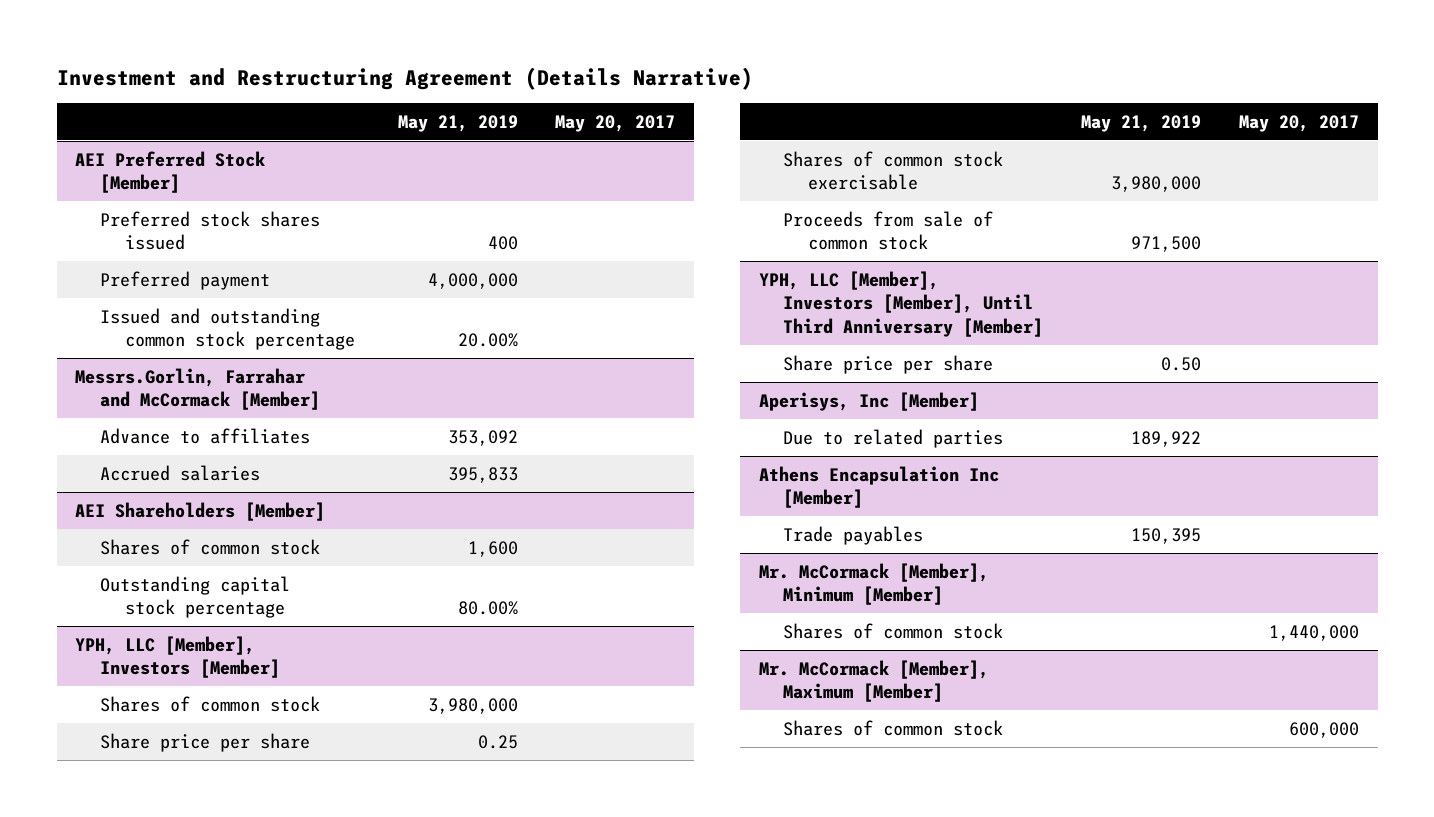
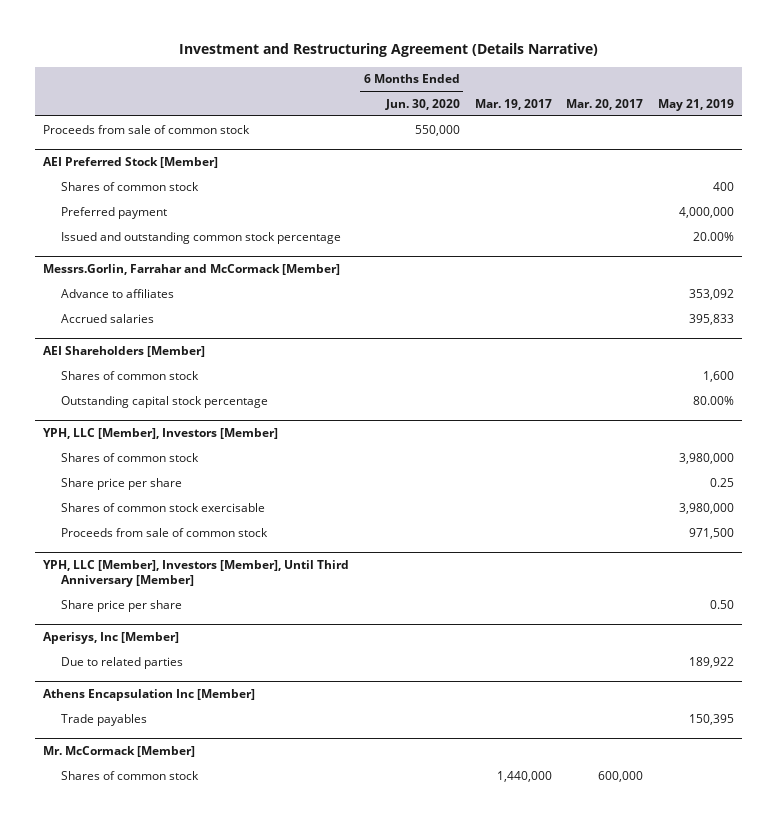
- | May 21, 2019 | May 20, 2017
+ | 6 Months Ended Jun. 30, 2020 | Mar. 19, 2017 | Mar. 20, 2017 | May 21, 2019
+ Proceeds from sale of common stock | 550,000 | | |
@ AEI Preferred Stock [Member]
- Preferred stock shares issued | 400 |
+ Shares of common stock | | | | 400
- Mr. McCormack [Member], Minimum [Member]
- Shares of common stock | | 1,440,000
- Mr. McCormack [Member], Maximum [Member]
+ Mr. McCormack [Member]

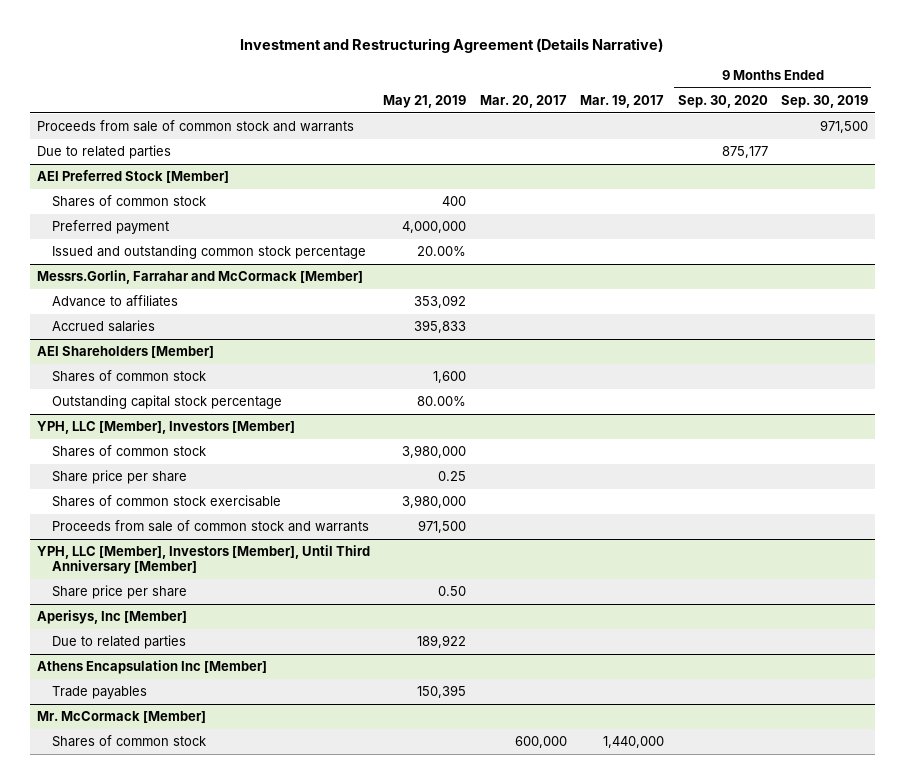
- | 6 Months Ended Jun. 30, 2020 | Mar. 19, 2017 | Mar. 20, 2017 | May 21, 2019
+ | May 21, 2019 | Mar. 20, 2017 | Mar. 19, 2017 | 9 Months Ended Sep. 30, 2020 | 9 Months Ended Sep. 30, 2019
- Proceeds from sale of common stock | 550,000 | | |
+ Proceeds from sale of common stock and warrants | | | | | 971,500
+ Due to related parties | | | | 875,177 |
@ YPH, LLC [Member], Investors [Member]
- Proceeds from sale of common stock | | | | 971,500
+ Proceeds from sale of common stock and warrants | 971,500 | | | |

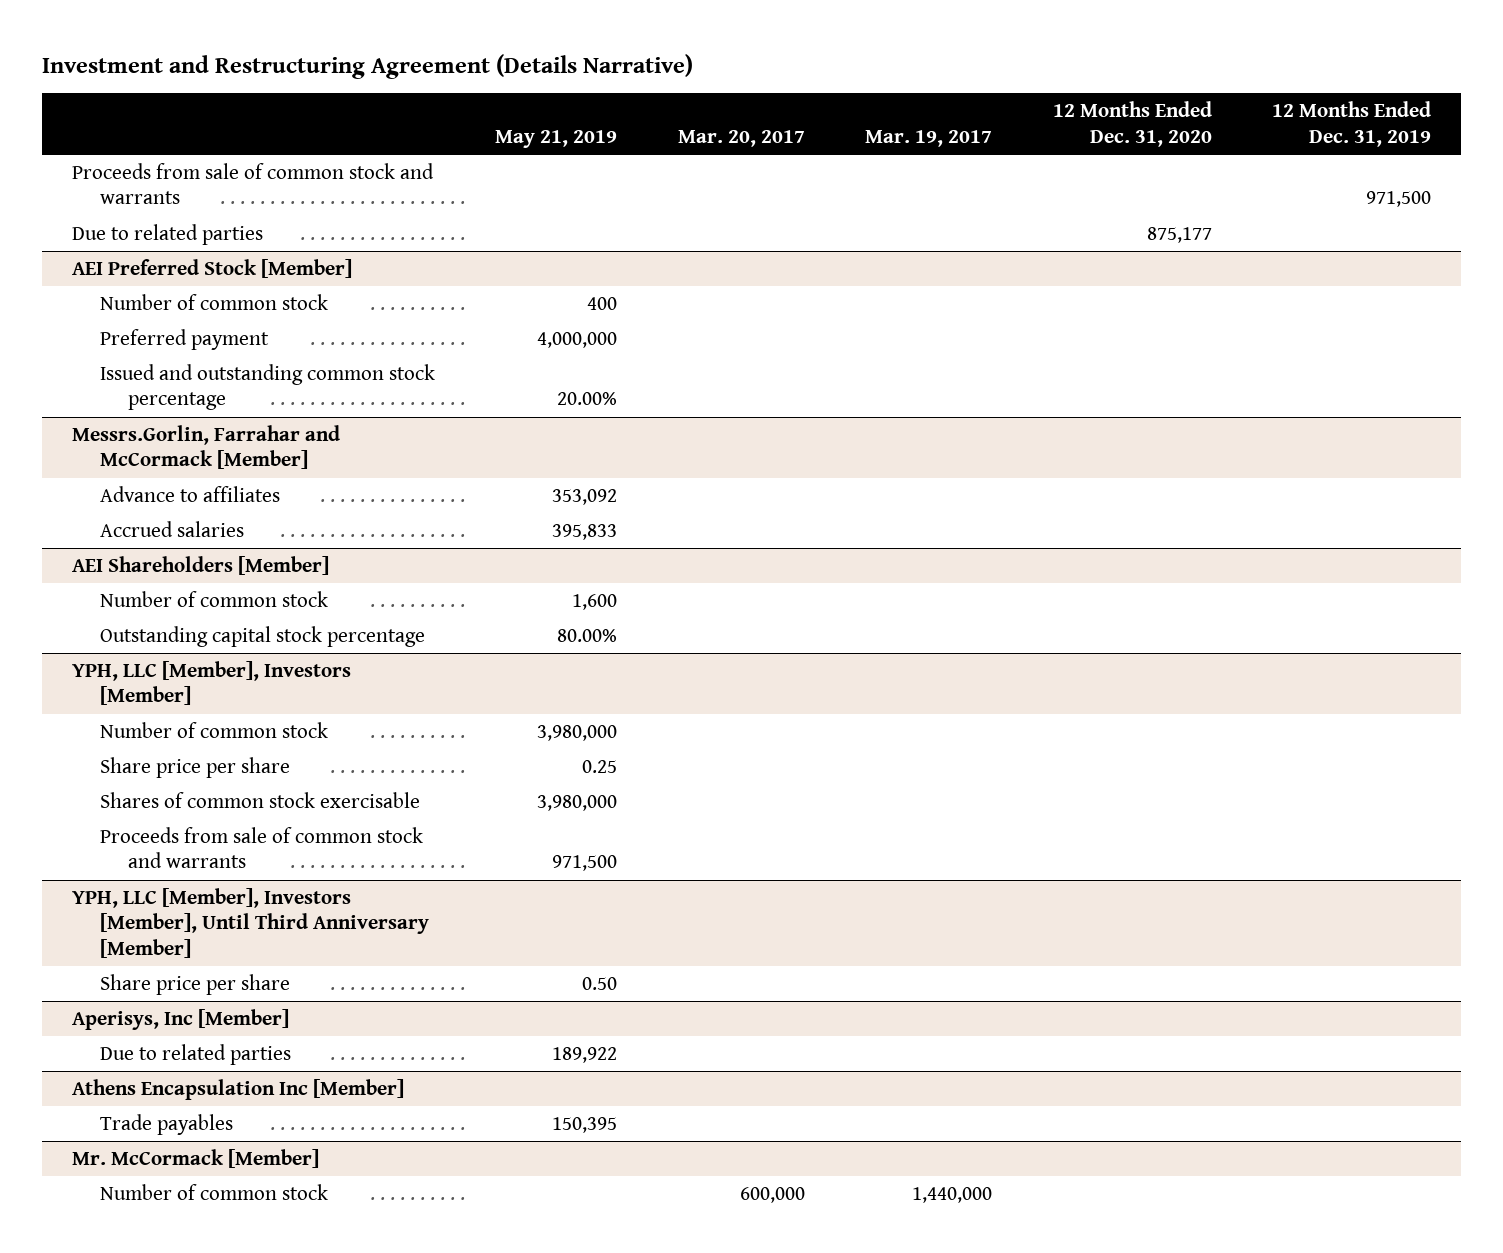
- | May 21, 2019 | Mar. 20, 2017 | Mar. 19, 2017 | 9 Months Ended Sep. 30, 2020 | 9 Months Ended Sep. 30, 2019
+ | May 21, 2019 | Mar. 20, 2017 | Mar. 19, 2017 | 12 Months Ended Dec. 31, 2020 | 12 Months Ended Dec. 31, 2019
@ AEI Preferred Stock [Member]
- Shares of common stock | 400 | | | |
+ Number of common stock | 400 | | | |
@ AEI Shareholders [Member]
- Shares of common stock | 1,600 | | | |
+ Number of common stock | 1,600 | | | |
@ YPH, LLC [Member], Investors [Member]
- Shares of common stock | 3,980,000 | | | |
+ Number of common stock | 3,980,000 | | | |
@ Mr. McCormack [Member]
- Shares of common stock | | 600,000 | 1,440,000 | |
+ Number of common stock | | 600,000 | 1,440,000 | |

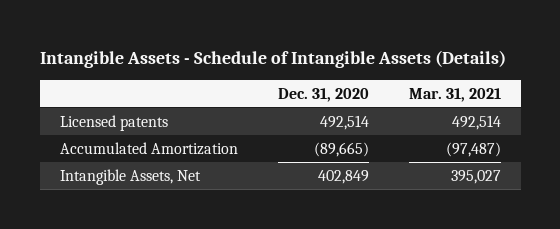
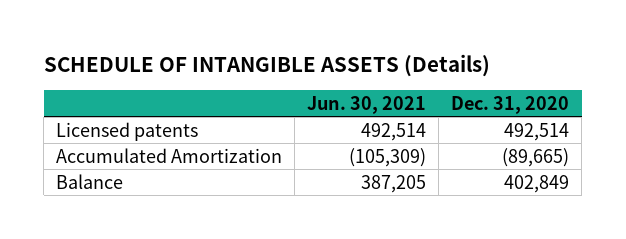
- Intangible Assets - Schedule of Intangible Assets (Details)
+ SCHEDULE OF INTANGIBLE ASSETS (Details)
- | Dec. 31, 2020 | Mar. 31, 2021
+ | Jun. 30, 2021 | Dec. 31, 2020
- Intangible Assets, Net | 402,849 | 395,027
+ Balance | 387,205 | 402,849

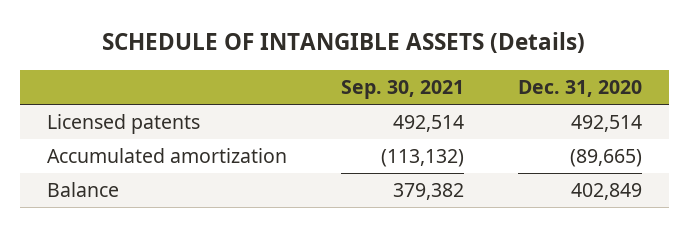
- | Jun. 30, 2021 | Dec. 31, 2020
+ | Sep. 30, 2021 | Dec. 31, 2020
- Accumulated Amortization | (105,309) | (89,665)
+ Accumulated amortization | (113,132) | (89,665)

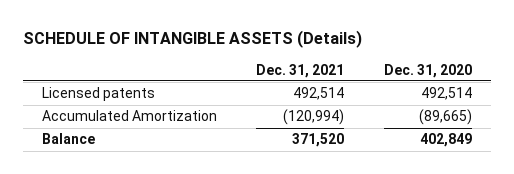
- | Sep. 30, 2021 | Dec. 31, 2020
+ | Dec. 31, 2021 | Dec. 31, 2020
- Accumulated amortization | (113,132) | (89,665)
+ Accumulated Amortization | (120,994) | (89,665)

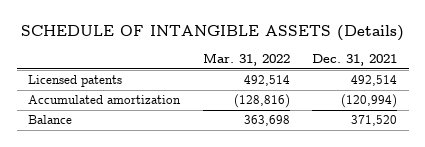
- | Dec. 31, 2021 | Dec. 31, 2020
+ | Mar. 31, 2022 | Dec. 31, 2021
- Accumulated Amortization | (120,994) | (89,665)
+ Accumulated amortization | (128,816) | (120,994)

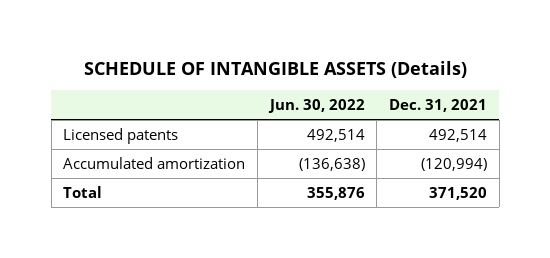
- | Mar. 31, 2022 | Dec. 31, 2021
+ | Jun. 30, 2022 | Dec. 31, 2021
- Balance | 363,698 | 371,520
+ Total | 355,876 | 371,520

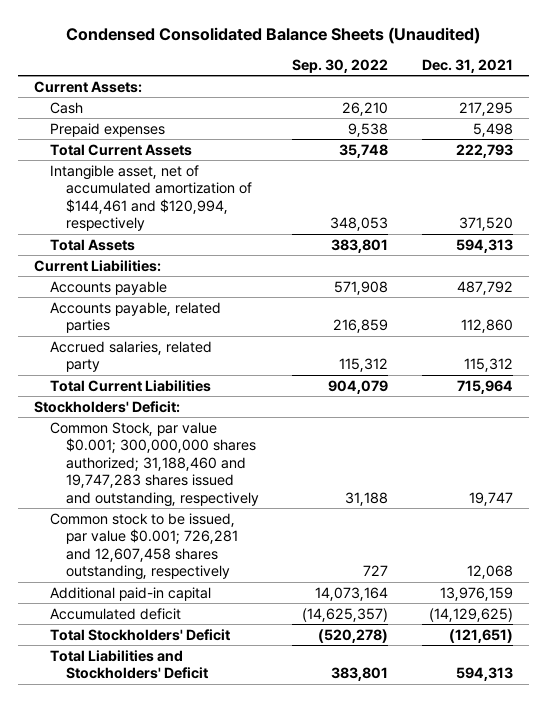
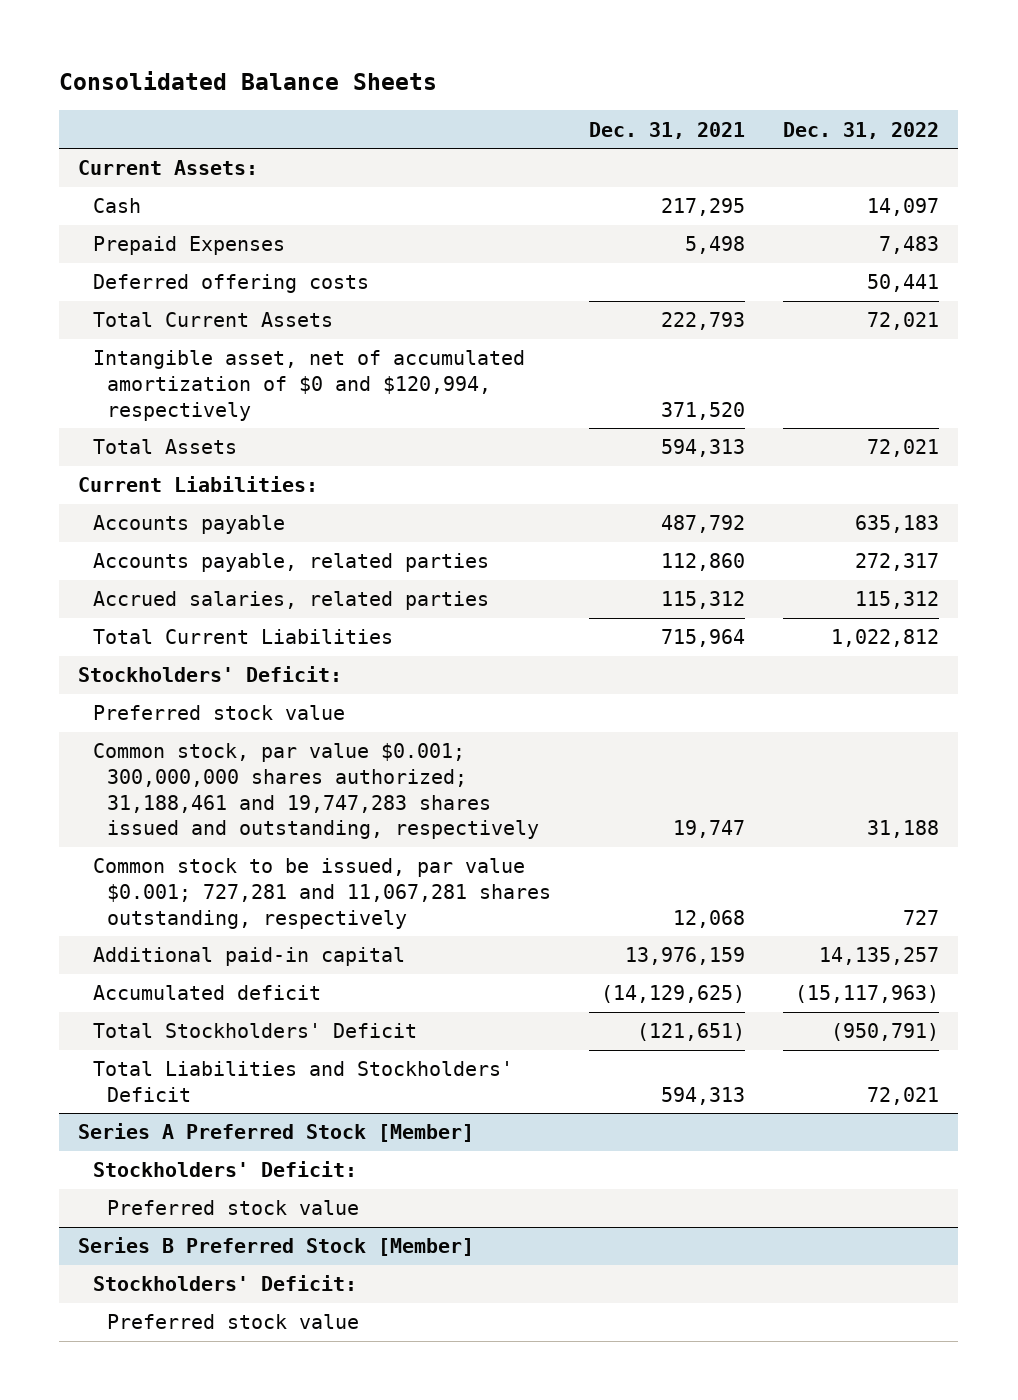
- Condensed Consolidated Balance Sheets (Unaudited)
+ Consolidated Balance Sheets
- | Sep. 30, 2022 | Dec. 31, 2021
+ | Dec. 31, 2021 | Dec. 31, 2022
- Prepaid expenses | 9,538 | 5,498
+ Prepaid Expenses | 5,498 | 7,483
+ Deferred offering costs | | 50,441
- Intangible asset, net of accumulated amortization of $144,461 and $120,994, respectively | 348,053 | 371,520
+ Intangible asset, net of accumulated amortization of $0 and $120,994, respectively | 371,520 |
- Accrued salaries, related party | 115,312 | 115,312
+ Accrued salaries, related parties | 115,312 | 115,312
- Common Stock, par value $0.001; 300,000,000 shares authorized; 31,188,460 and 19,747,283 shares issued and outstanding, respectively | 31,188 | 19,747
- Common stock to be issued, par value $0.001; 726,281 and 12,607,458 shares outstanding, respectively | 727 | 12,068
+ Preferred stock value
+ Common stock, par value $0.001; 300,000,000 shares authorized; 31,188,461 and 19,747,283 shares issued and outstanding, respectively | 19,747 | 31,188
+ Common stock to be issued, par value $0.001; 727,281 and 11,067,281 shares outstanding, respectively | 12,068 | 727
+ Series A Preferred Stock [Member]
+ Stockholders' Deficit:
+ Preferred stock value
+ Series B Preferred Stock [Member]
+ Stockholders' Deficit:
+ Preferred stock value

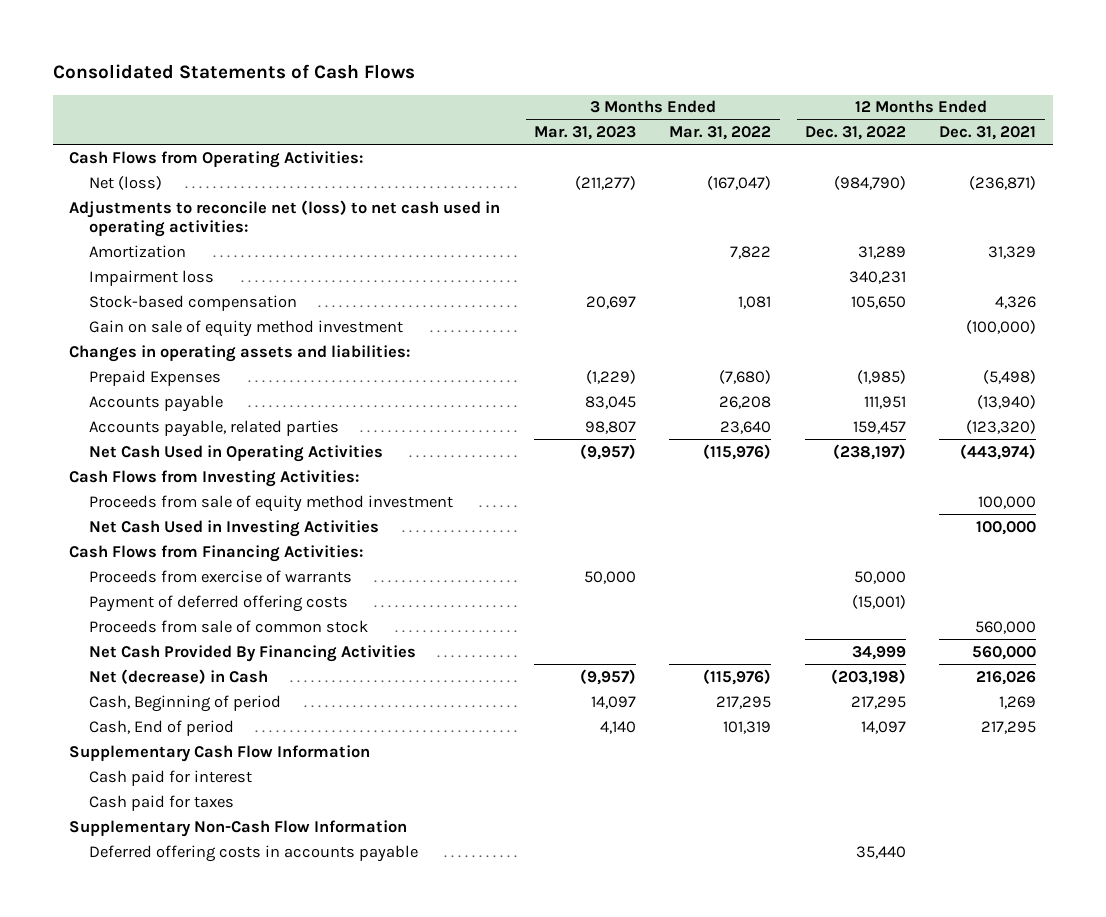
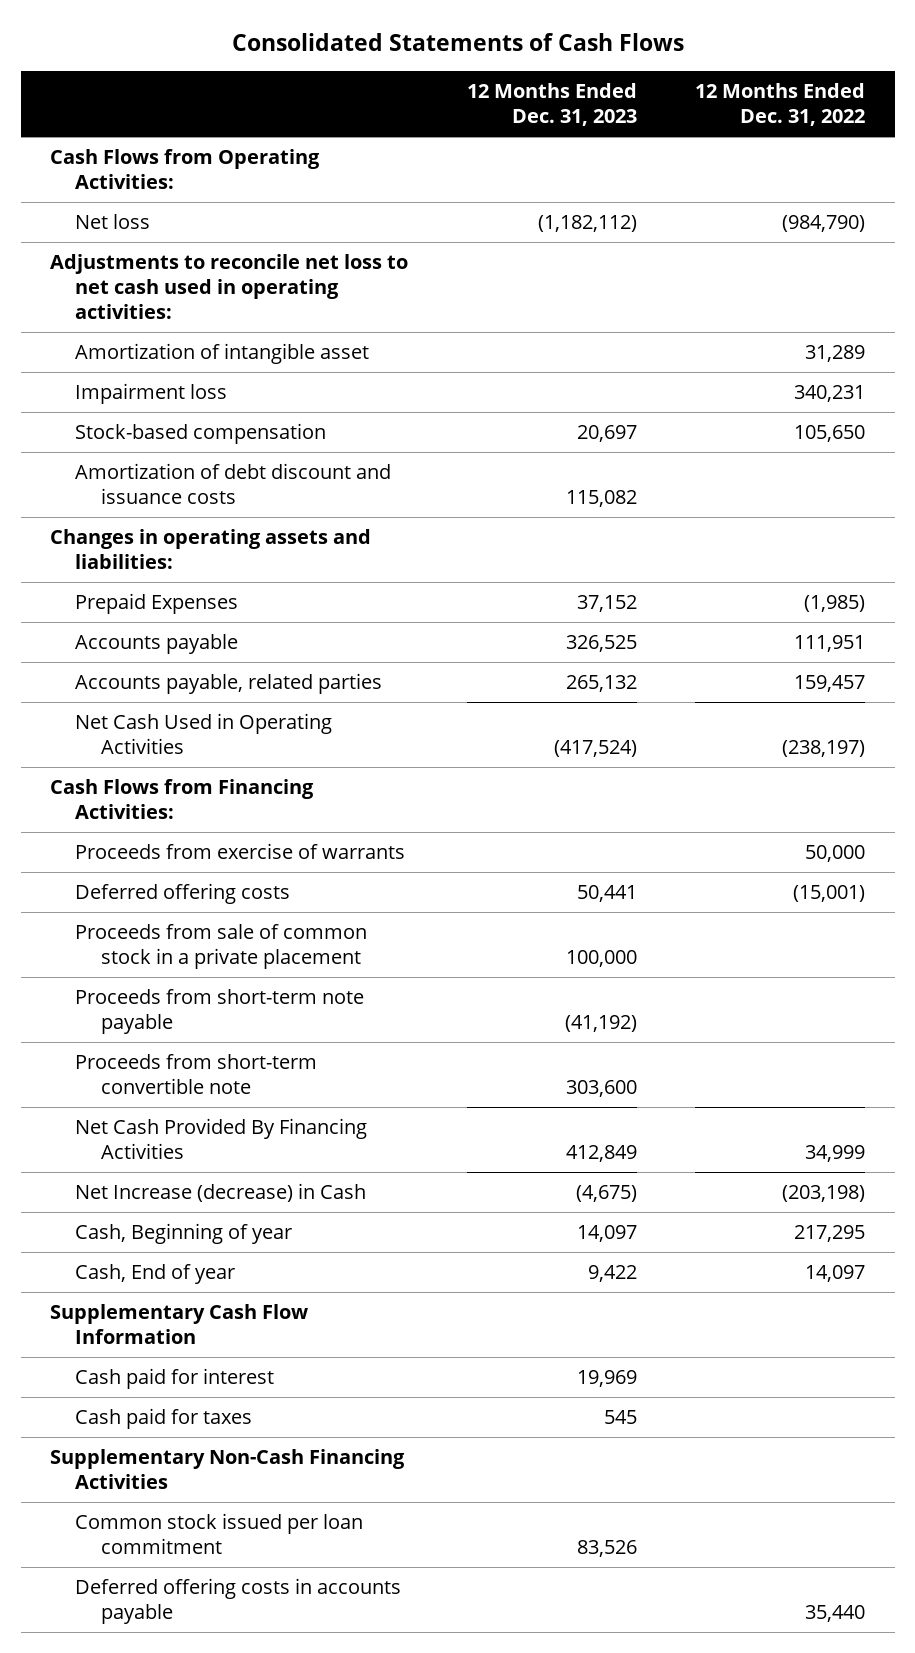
- | 3 Months Ended Mar. 31, 2023 | 3 Months Ended Mar. 31, 2022 | 12 Months Ended Dec. 31, 2022 | 12 Months Ended Dec. 31, 2021
+ | 12 Months Ended Dec. 31, 2023 | 12 Months Ended Dec. 31, 2022
- Net (loss) | (211,277) | (167,047) | (984,790) | (236,871)
- Adjustments to reconcile net (loss) to net cash used in operating activities:
- Amortization | | 7,822 | 31,289 | 31,329
+ Net loss | (1,182,112) | (984,790)
+ Adjustments to reconcile net loss to net cash used in operating activities:
+ Amortization of intangible asset | | 31,289
- Gain on sale of equity method investment | | | | (100,000)
+ Amortization of debt discount and issuance costs | 115,082 |
- Cash Flows from Investing Activities:
- Proceeds from sale of equity method investment | | | | 100,000
- Net Cash Used in Investing Activities | | | | 100,000
- Payment of deferred offering costs | | | (15,001) |
- Proceeds from sale of common stock | | | | 560,000
+ Deferred offering costs | 50,441 | (15,001)
+ Proceeds from sale of common stock in a private placement | 100,000 |
+ Proceeds from short-term note payable | (41,192) |
+ Proceeds from short-term convertible note | 303,600 |
- Net (decrease) in Cash | (9,957) | (115,976) | (203,198) | 216,026
- Cash, Beginning of period | 14,097 | 217,295 | 217,295 | 1,269
- Cash, End of period | 4,140 | 101,319 | 14,097 | 217,295
+ Net Increase (decrease) in Cash | (4,675) | (203,198)
+ Cash, Beginning of year | 14,097 | 217,295
+ Cash, End of year | 9,422 | 14,097
- Supplementary Non-Cash Flow Information
+ Supplementary Non-Cash Financing Activities
+ Common stock issued per loan commitment | 83,526 |

